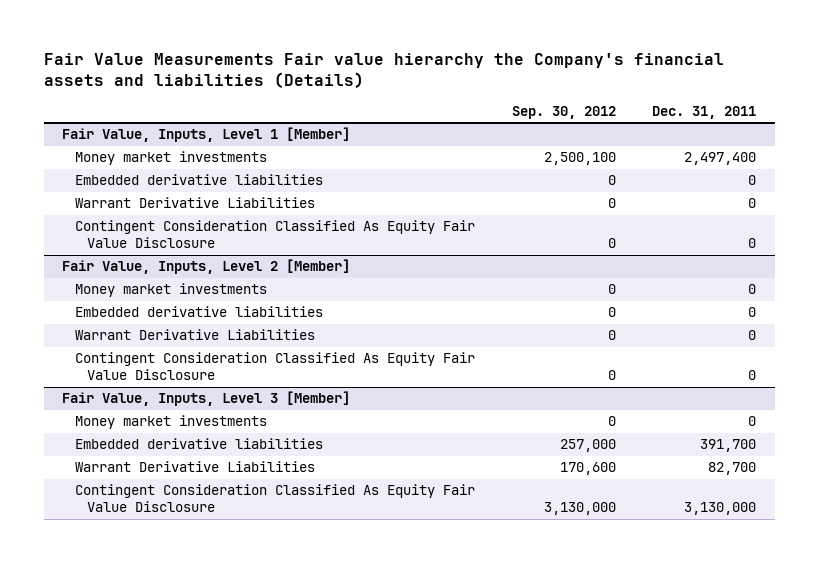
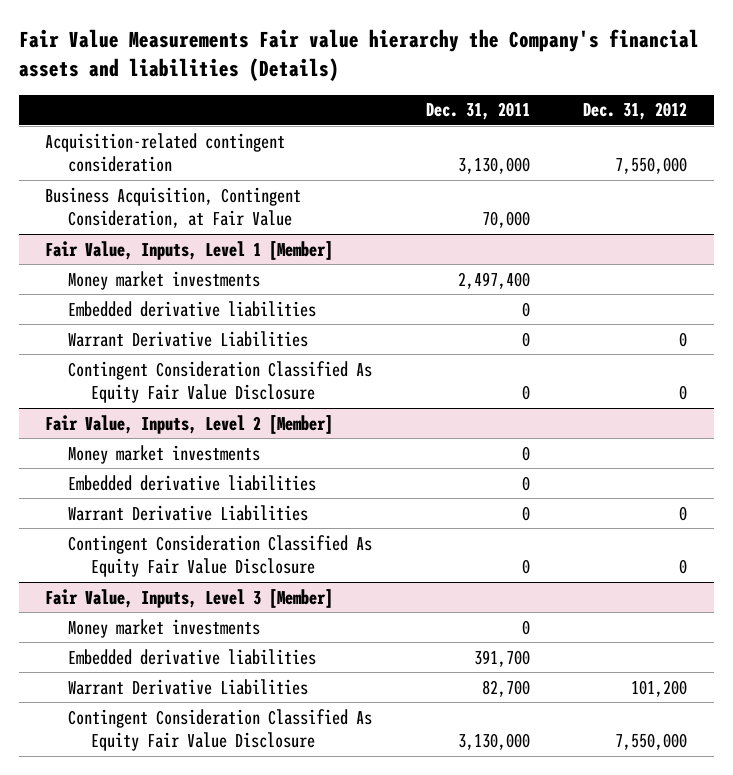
- | Sep. 30, 2012 | Dec. 31, 2011
+ | Dec. 31, 2011 | Dec. 31, 2012
+ Acquisition-related contingent consideration | 3,130,000 | 7,550,000
+ Business Acquisition, Contingent Consideration, at Fair Value | 70,000 |

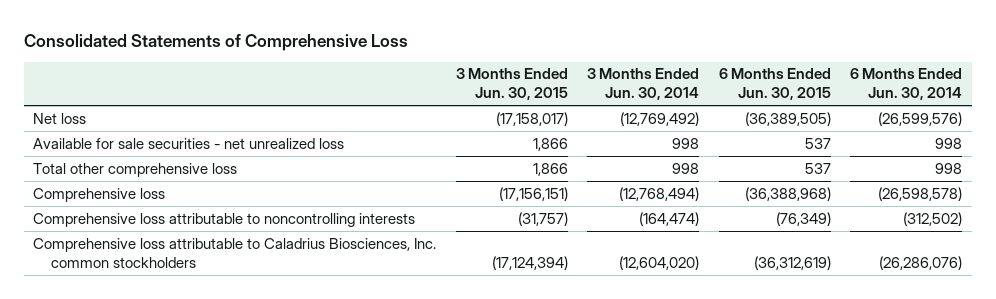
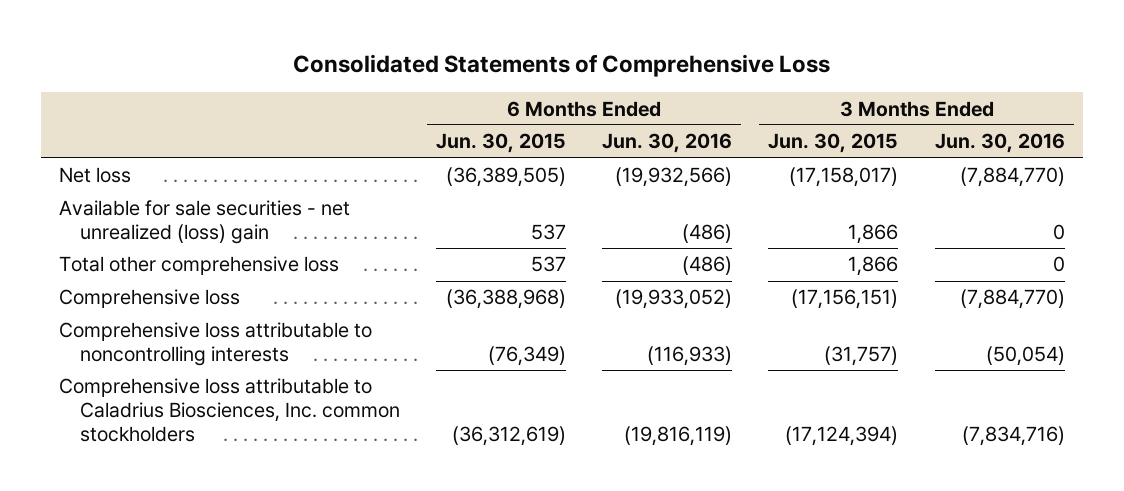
- | 3 Months Ended Jun. 30, 2015 | 3 Months Ended Jun. 30, 2014 | 6 Months Ended Jun. 30, 2015 | 6 Months Ended Jun. 30, 2014
+ | 6 Months Ended Jun. 30, 2015 | 6 Months Ended Jun. 30, 2016 | 3 Months Ended Jun. 30, 2015 | 3 Months Ended Jun. 30, 2016
- Available for sale securities - net unrealized loss | 1,866 | 998 | 537 | 998
+ Available for sale securities - net unrealized (loss) gain | 537 | (486) | 1,866 | 0

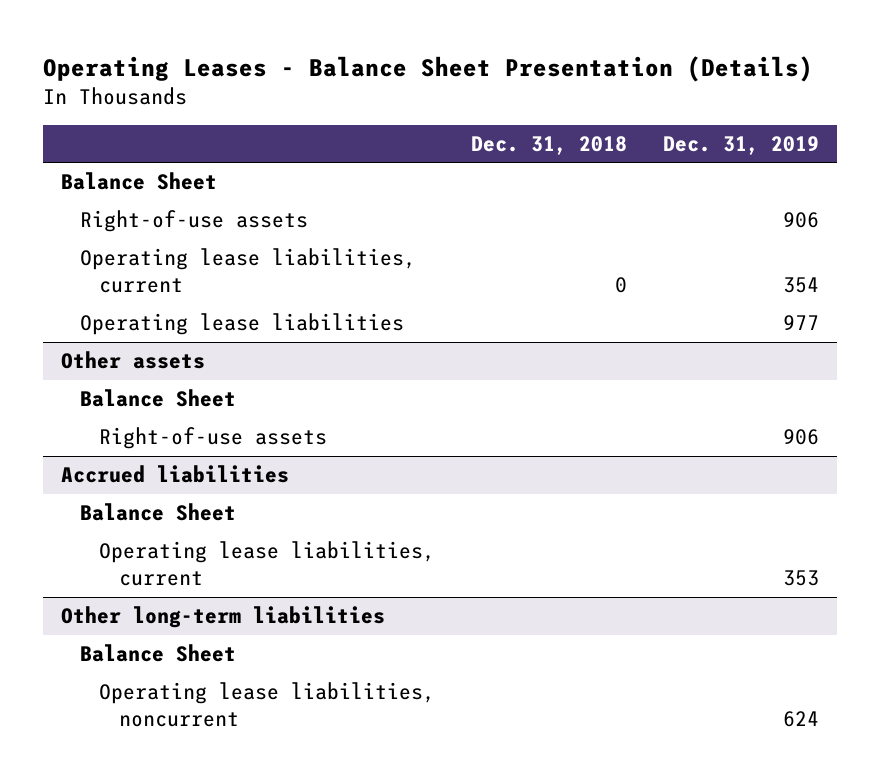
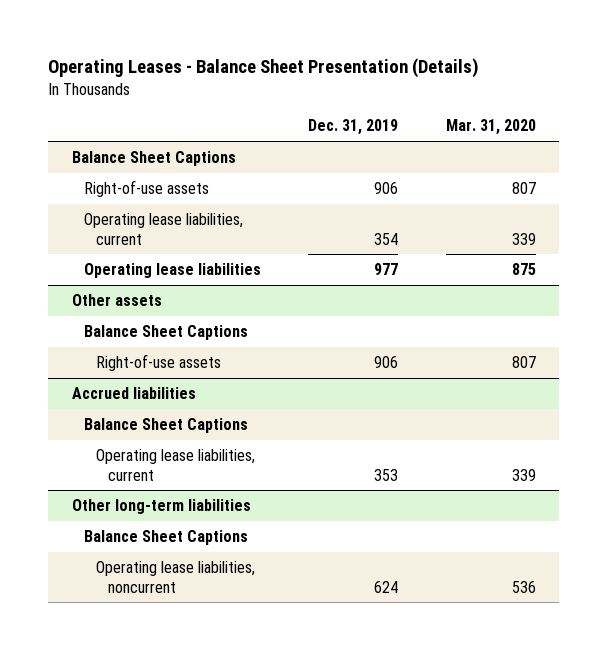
- | Dec. 31, 2018 | Dec. 31, 2019
+ | Dec. 31, 2019 | Mar. 31, 2020
- Balance Sheet
+ Balance Sheet Captions
@ Other assets
- Balance Sheet
+ Balance Sheet Captions
@ Accrued liabilities
- Balance Sheet
+ Balance Sheet Captions
@ Other long-term liabilities
- Balance Sheet
+ Balance Sheet Captions

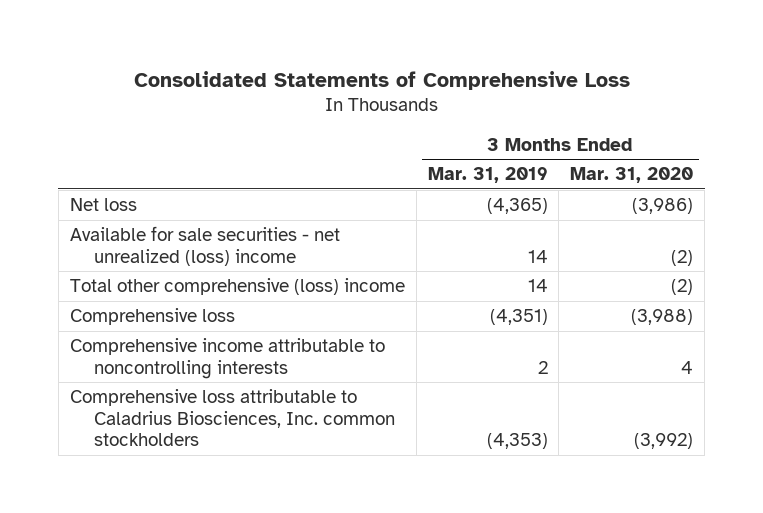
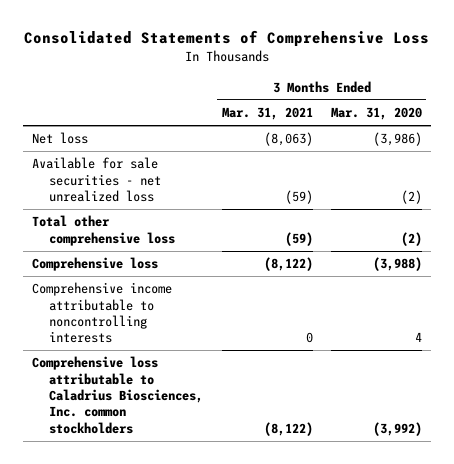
- | 3 Months Ended Mar. 31, 2019 | 3 Months Ended Mar. 31, 2020
+ | 3 Months Ended Mar. 31, 2021 | 3 Months Ended Mar. 31, 2020
- Available for sale securities - net unrealized (loss) income | 14 | (2)
- Total other comprehensive (loss) income | 14 | (2)
+ Available for sale securities - net unrealized loss | (59) | (2)
+ Total other comprehensive loss | (59) | (2)

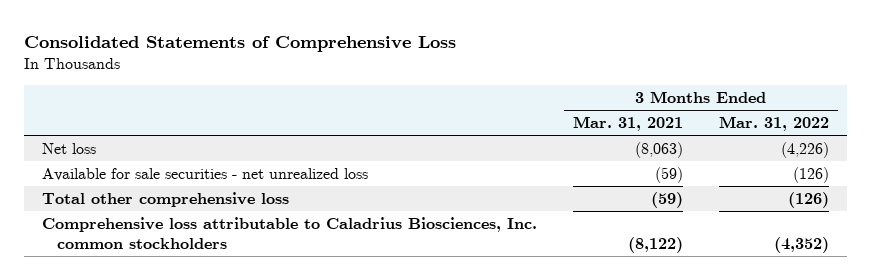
- | 3 Months Ended Mar. 31, 2021 | 3 Months Ended Mar. 31, 2020
+ | 3 Months Ended Mar. 31, 2021 | 3 Months Ended Mar. 31, 2022
- Comprehensive loss | (8,122) | (3,988)
- Comprehensive income attributable to noncontrolling interests | 0 | 4

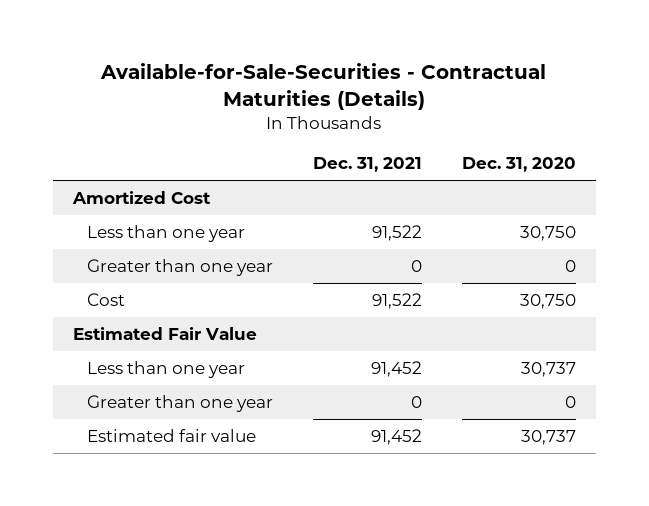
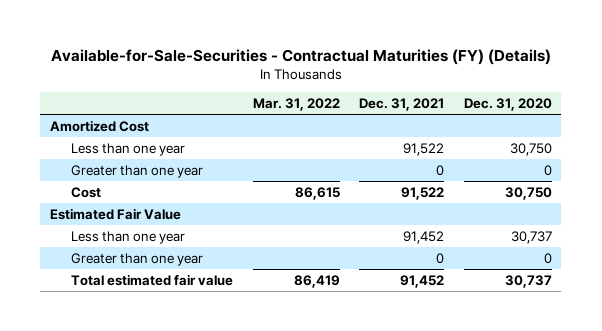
- Available-for-Sale-Securities - Contractual Maturities (Details)
+ Available-for-Sale-Securities - Contractual Maturities (FY) (Details)
- | Dec. 31, 2021 | Dec. 31, 2020
+ | Mar. 31, 2022 | Dec. 31, 2021 | Dec. 31, 2020
- Estimated fair value | 91,452 | 30,737
+ Total estimated fair value | 86,419 | 91,452 | 30,737

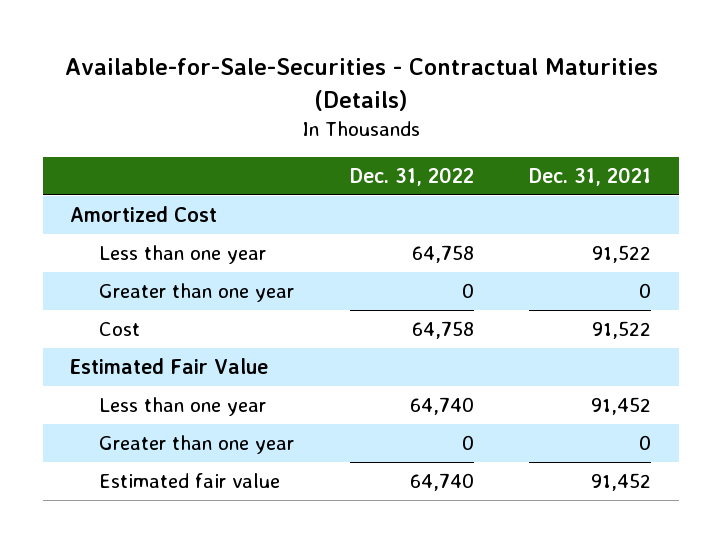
- Available-for-Sale-Securities - Contractual Maturities (FY) (Details)
+ Available-for-Sale-Securities - Contractual Maturities (Details)
- | Mar. 31, 2022 | Dec. 31, 2021 | Dec. 31, 2020
+ | Dec. 31, 2022 | Dec. 31, 2021
- Total estimated fair value | 86,419 | 91,452 | 30,737
+ Estimated fair value | 64,740 | 91,452

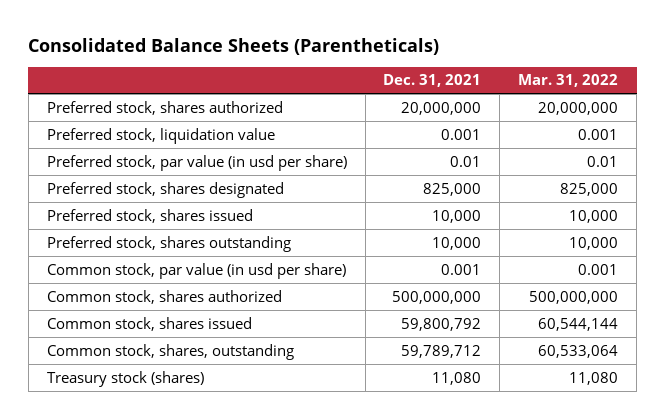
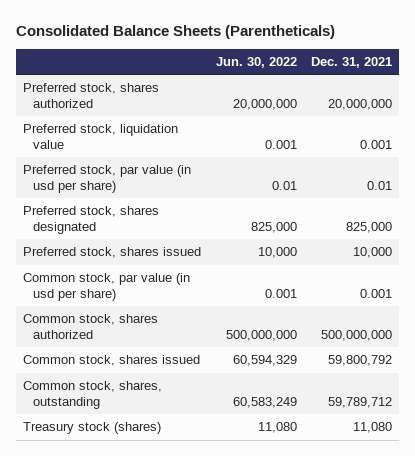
- | Dec. 31, 2021 | Mar. 31, 2022
+ | Jun. 30, 2022 | Dec. 31, 2021
- Preferred stock, shares outstanding | 10,000 | 10,000

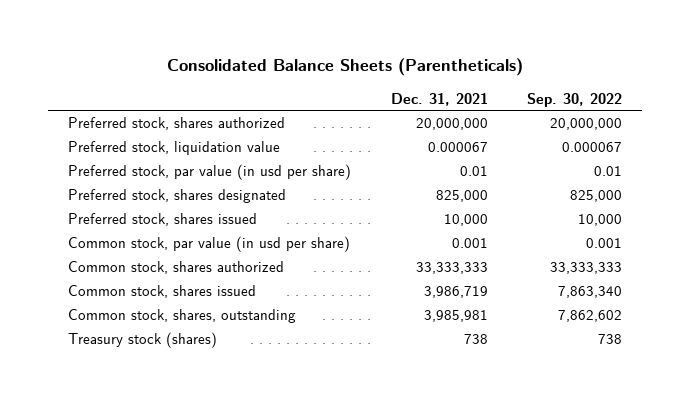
- | Jun. 30, 2022 | Dec. 31, 2021
+ | Dec. 31, 2021 | Sep. 30, 2022
- Preferred stock, liquidation value | 0.001 | 0.001
+ Preferred stock, liquidation value | 0.000067 | 0.000067
- Common stock, shares authorized | 500,000,000 | 500,000,000
- Common stock, shares issued | 60,594,329 | 59,800,792
- Common stock, shares, outstanding | 60,583,249 | 59,789,712
- Treasury stock (shares) | 11,080 | 11,080
+ Common stock, shares authorized | 33,333,333 | 33,333,333
+ Common stock, shares issued | 3,986,719 | 7,863,340
+ Common stock, shares, outstanding | 3,985,981 | 7,862,602
+ Treasury stock (shares) | 738 | 738

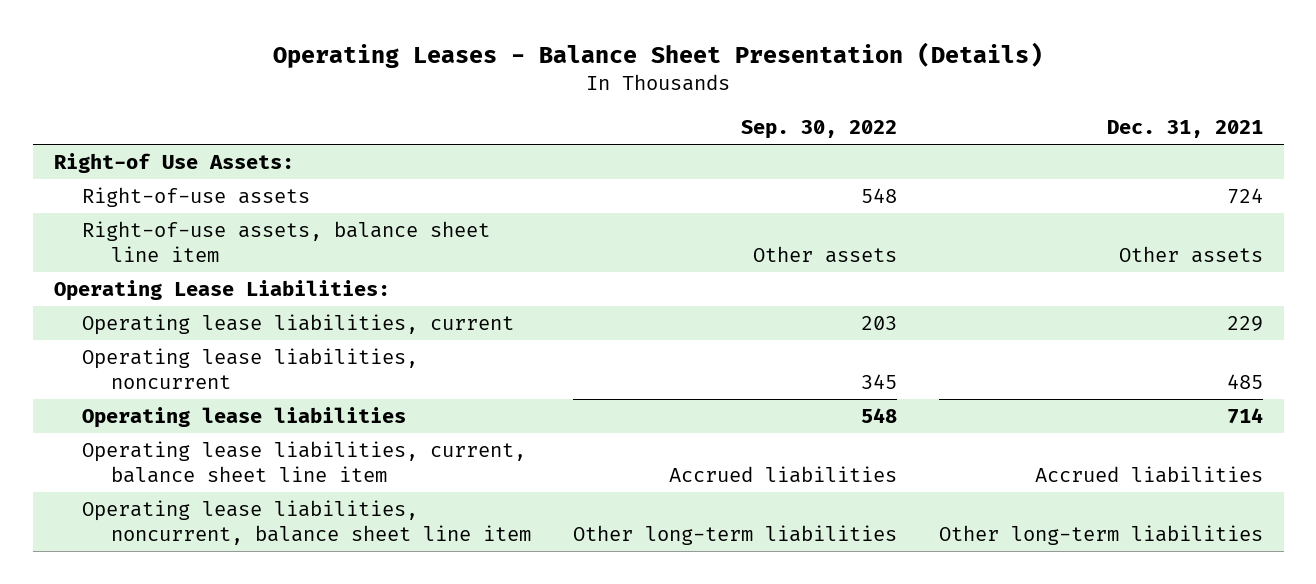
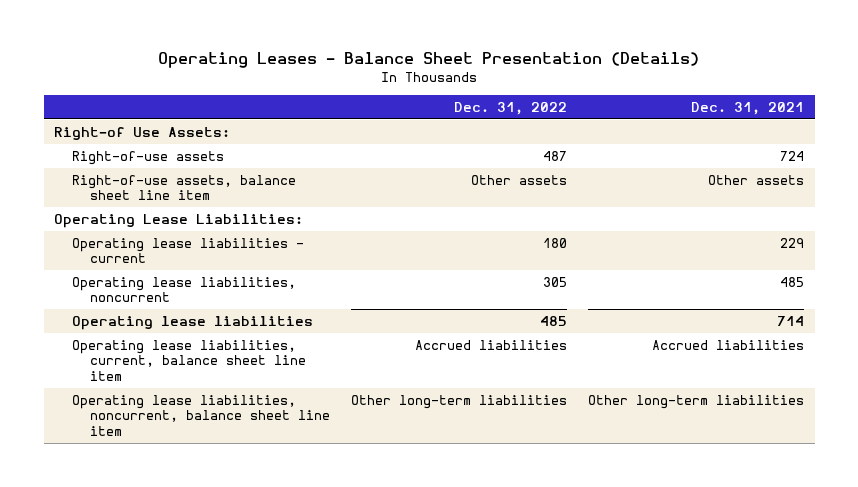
- | Sep. 30, 2022 | Dec. 31, 2021
+ | Dec. 31, 2022 | Dec. 31, 2021
- Operating lease liabilities, current | 203 | 229
+ Operating lease liabilities - current | 180 | 229

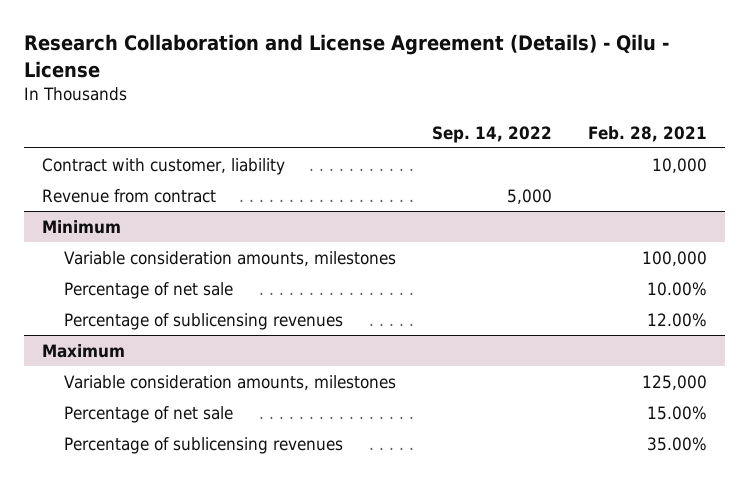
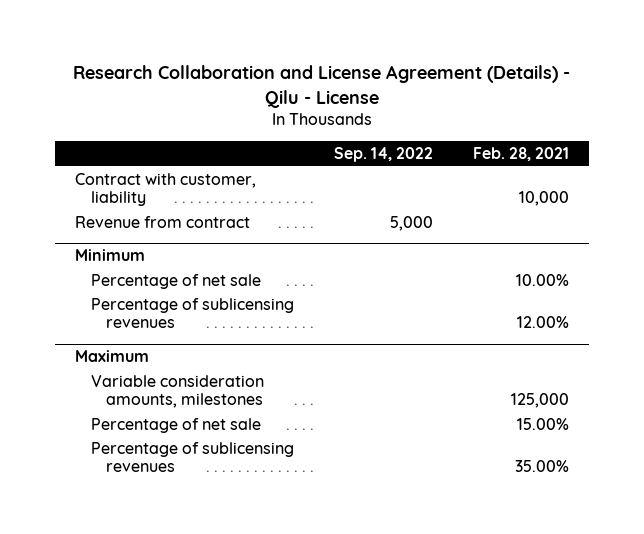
@ Minimum
- Variable consideration amounts, milestones | | 100,000

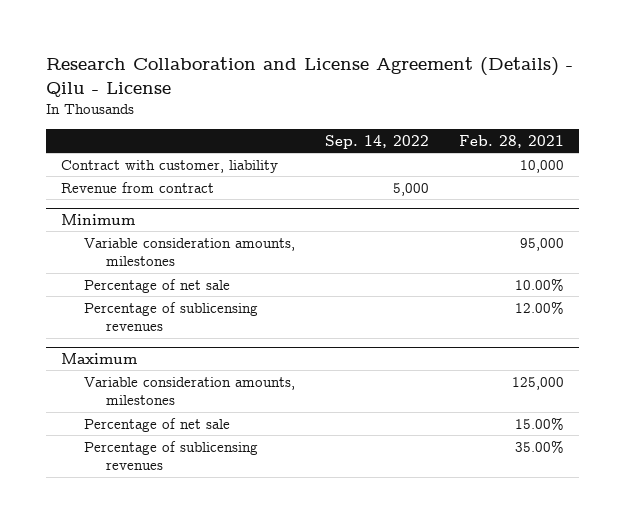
@ Minimum
+ Variable consideration amounts, milestones | | 95,000

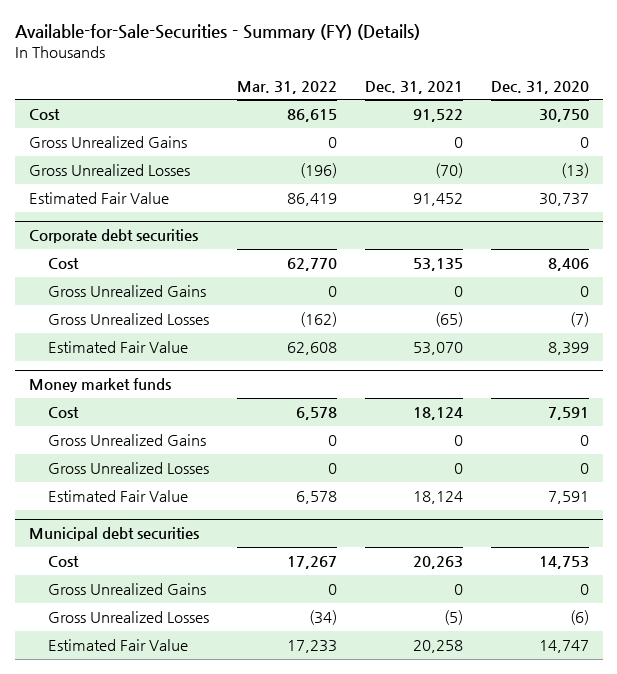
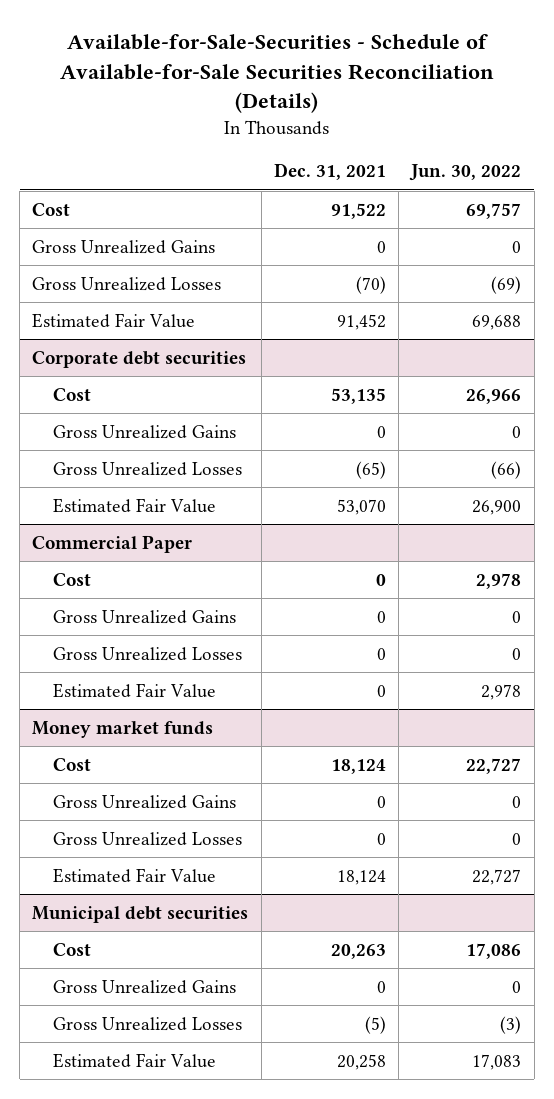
- Available-for-Sale-Securities - Summary (FY) (Details)
+ Available-for-Sale-Securities - Schedule of Available-for-Sale Securities Reconciliation (Details)
- | Mar. 31, 2022 | Dec. 31, 2021 | Dec. 31, 2020
+ | Dec. 31, 2021 | Jun. 30, 2022
+ Commercial Paper
+ Cost | 0 | 2,978
+ Gross Unrealized Gains | 0 | 0
+ Gross Unrealized Losses | 0 | 0
+ Estimated Fair Value | 0 | 2,978

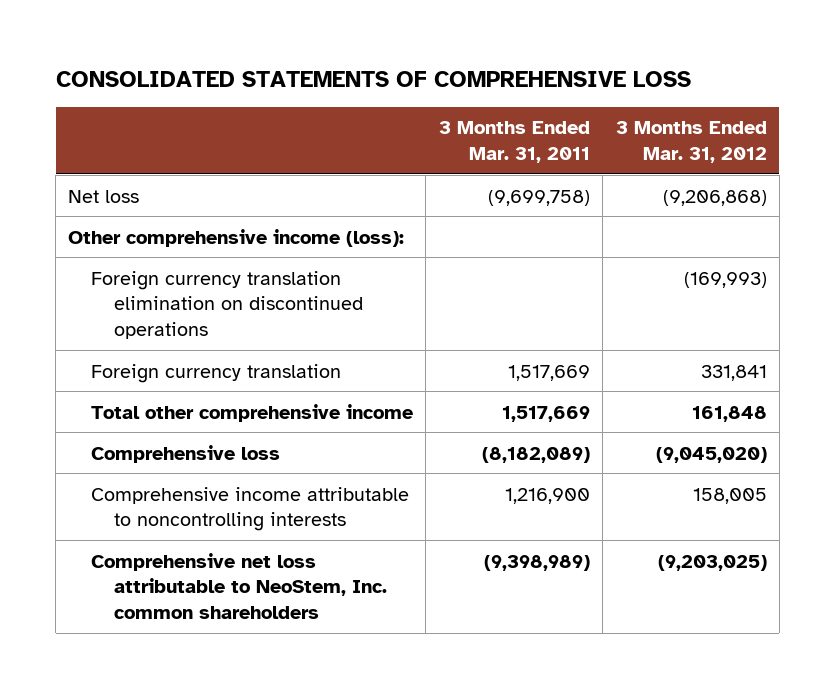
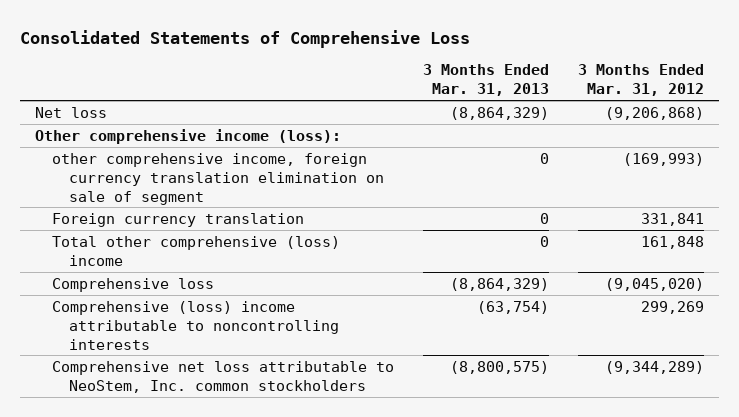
- CONSOLIDATED STATEMENTS OF COMPREHENSIVE LOSS
+ Consolidated Statements of Comprehensive Loss
- | 3 Months Ended Mar. 31, 2011 | 3 Months Ended Mar. 31, 2012
+ | 3 Months Ended Mar. 31, 2013 | 3 Months Ended Mar. 31, 2012
- Foreign currency translation elimination on discontinued operations | | (169,993)
+ other comprehensive income, foreign currency translation elimination on sale of segment | 0 | (169,993)
- Total other comprehensive income | 1,517,669 | 161,848
+ Total other comprehensive (loss) income | 0 | 161,848
- Comprehensive income attributable to noncontrolling interests | 1,216,900 | 158,005
- Comprehensive net loss attributable to NeoStem, Inc. common shareholders | (9,398,989) | (9,203,025)
+ Comprehensive (loss) income attributable to noncontrolling interests | (63,754) | 299,269
+ Comprehensive net loss attributable to NeoStem, Inc. common stockholders | (8,800,575) | (9,344,289)

